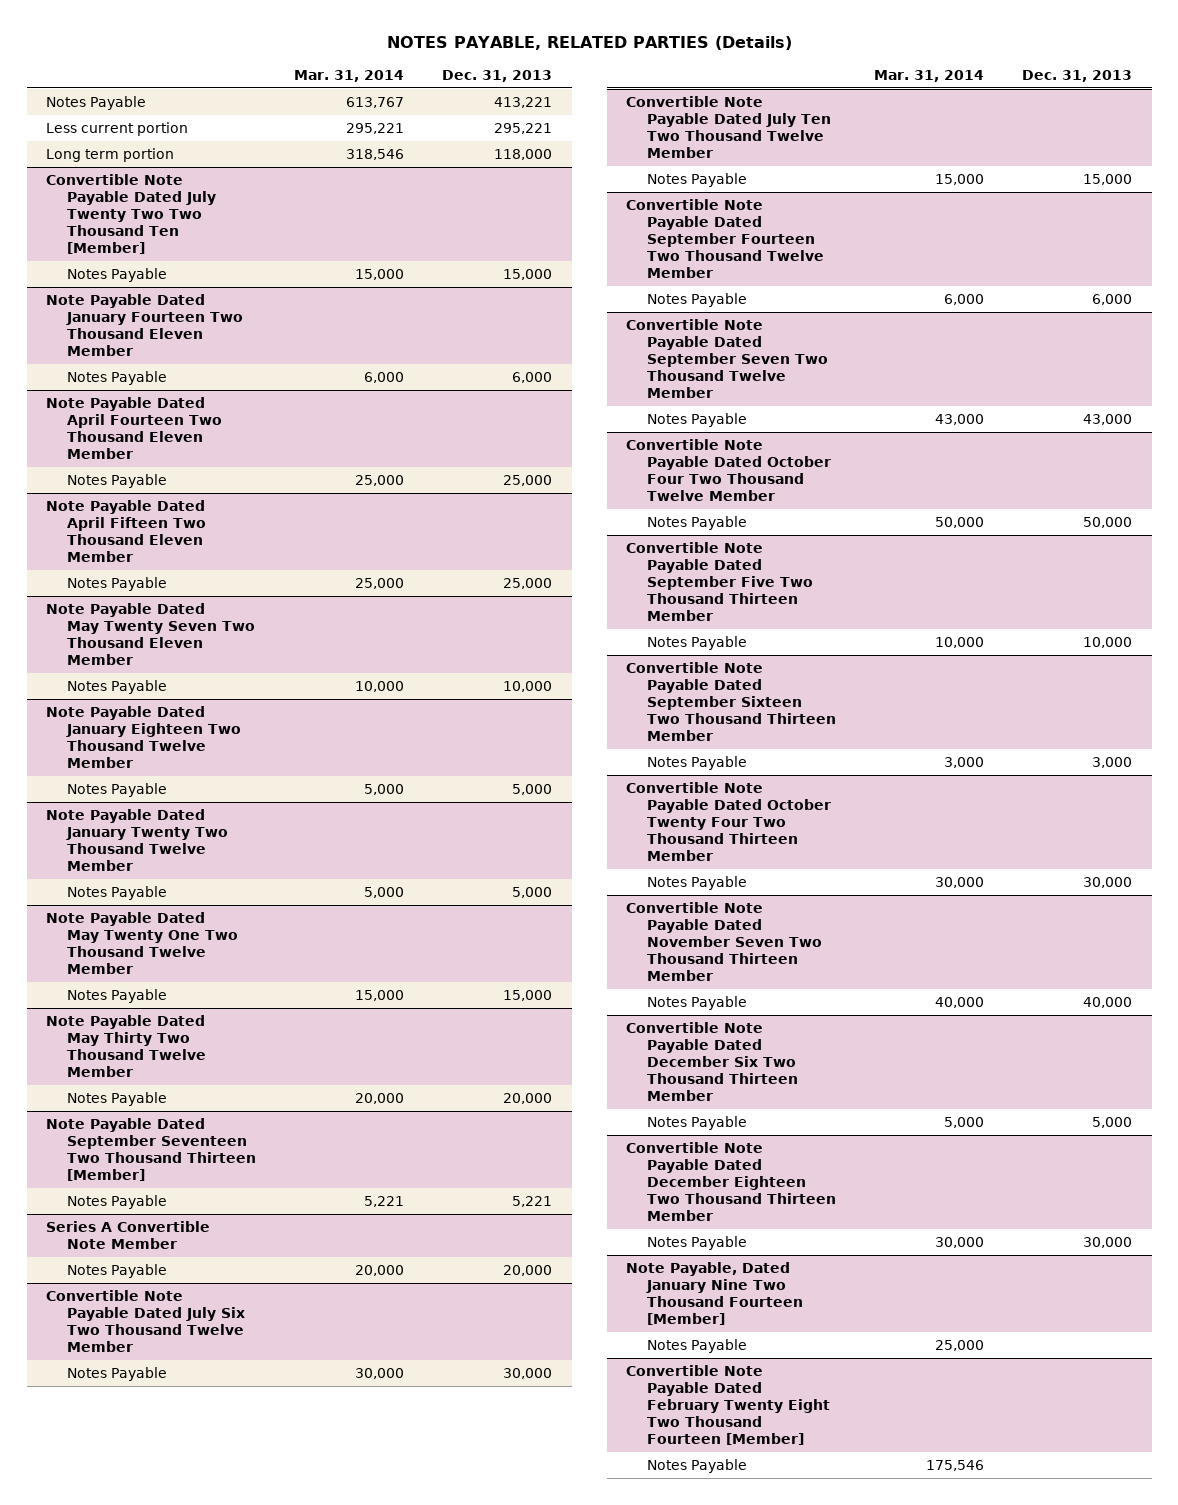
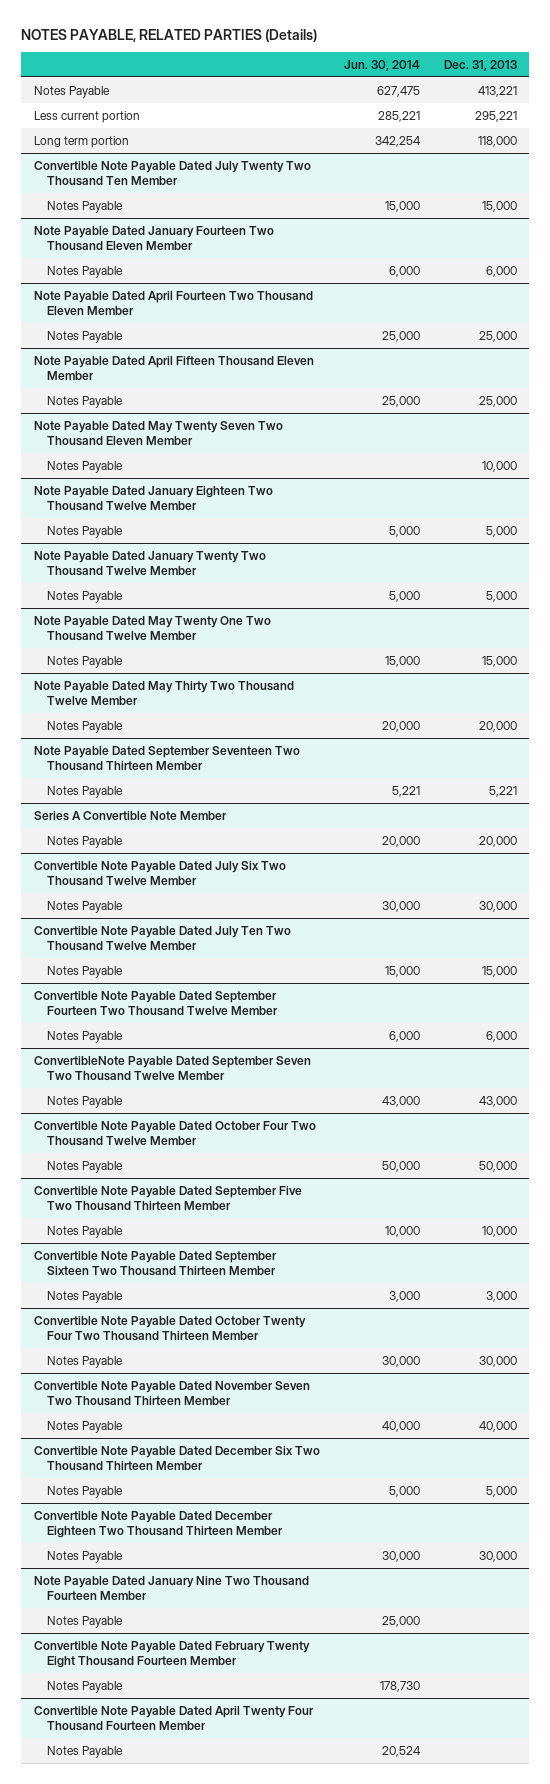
- | Mar. 31, 2014 | Dec. 31, 2013
+ | Jun. 30, 2014 | Dec. 31, 2013
- Convertible Note Payable Dated July Twenty Two Two Thousand Ten [Member]
+ Convertible Note Payable Dated July Twenty Two Thousand Ten Member
- Note Payable Dated April Fifteen Two Thousand Eleven Member
+ Note Payable Dated April Fifteen Thousand Eleven Member
- Note Payable Dated September Seventeen Two Thousand Thirteen [Member]
+ Note Payable Dated September Seventeen Two Thousand Thirteen Member
- Convertible Note Payable Dated September Seven Two Thousand Twelve Member
+ ConvertibleNote Payable Dated September Seven Two Thousand Twelve Member
- Note Payable, Dated January Nine Two Thousand Fourteen [Member]
+ Note Payable Dated January Nine Two Thousand Fourteen Member
- Convertible Note Payable Dated February Twenty Eight Two Thousand Fourteen [Member]
+ Convertible Note Payable Dated February Twenty Eight Thousand Fourteen Member
+ Convertible Note Payable Dated April Twenty Four Thousand Fourteen Member
+ Notes Payable | 20,524 |

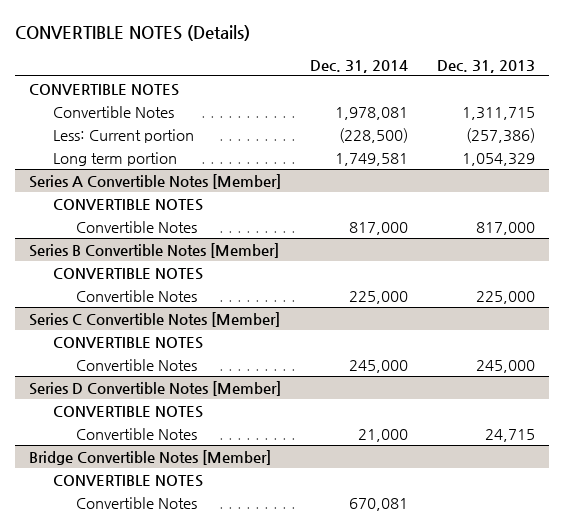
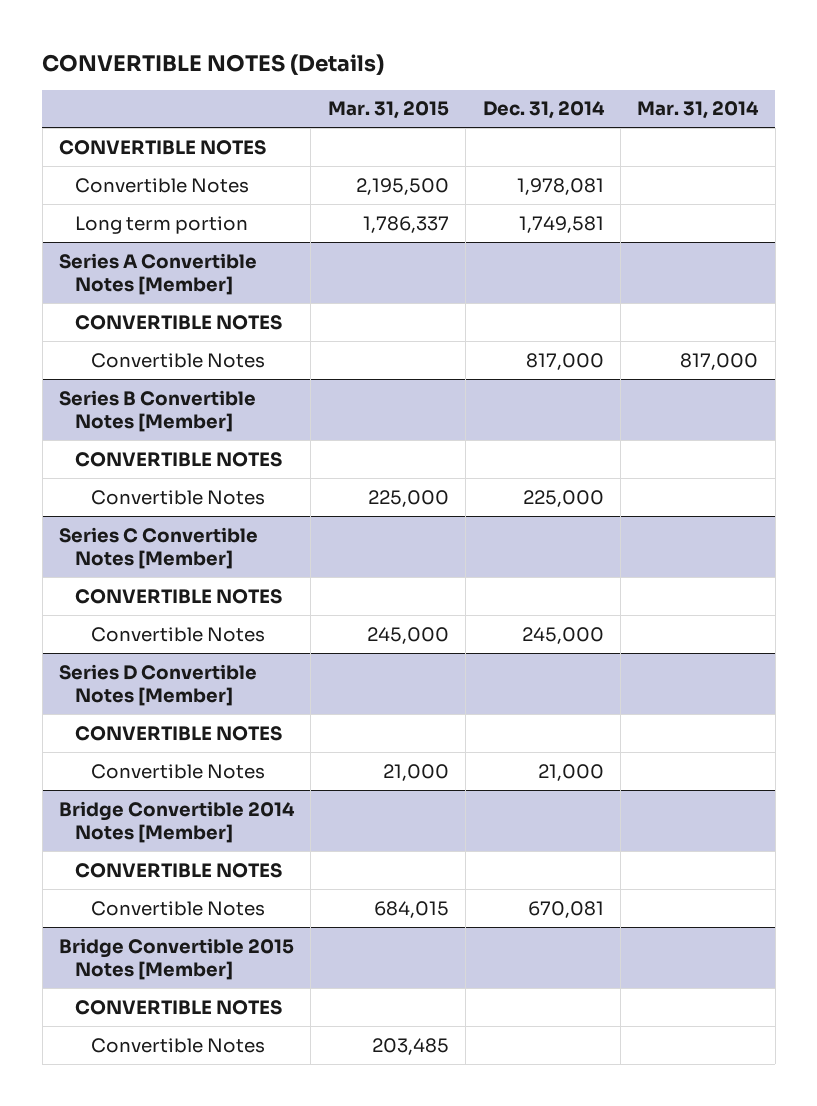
- | Dec. 31, 2014 | Dec. 31, 2013
+ | Mar. 31, 2015 | Dec. 31, 2014 | Mar. 31, 2014
- Less: Current portion | (228,500) | (257,386)
- Bridge Convertible Notes [Member]
+ Bridge Convertible 2014 Notes [Member]
+ Bridge Convertible 2015 Notes [Member]
+ CONVERTIBLE NOTES
+ Convertible Notes | 203,485 | |

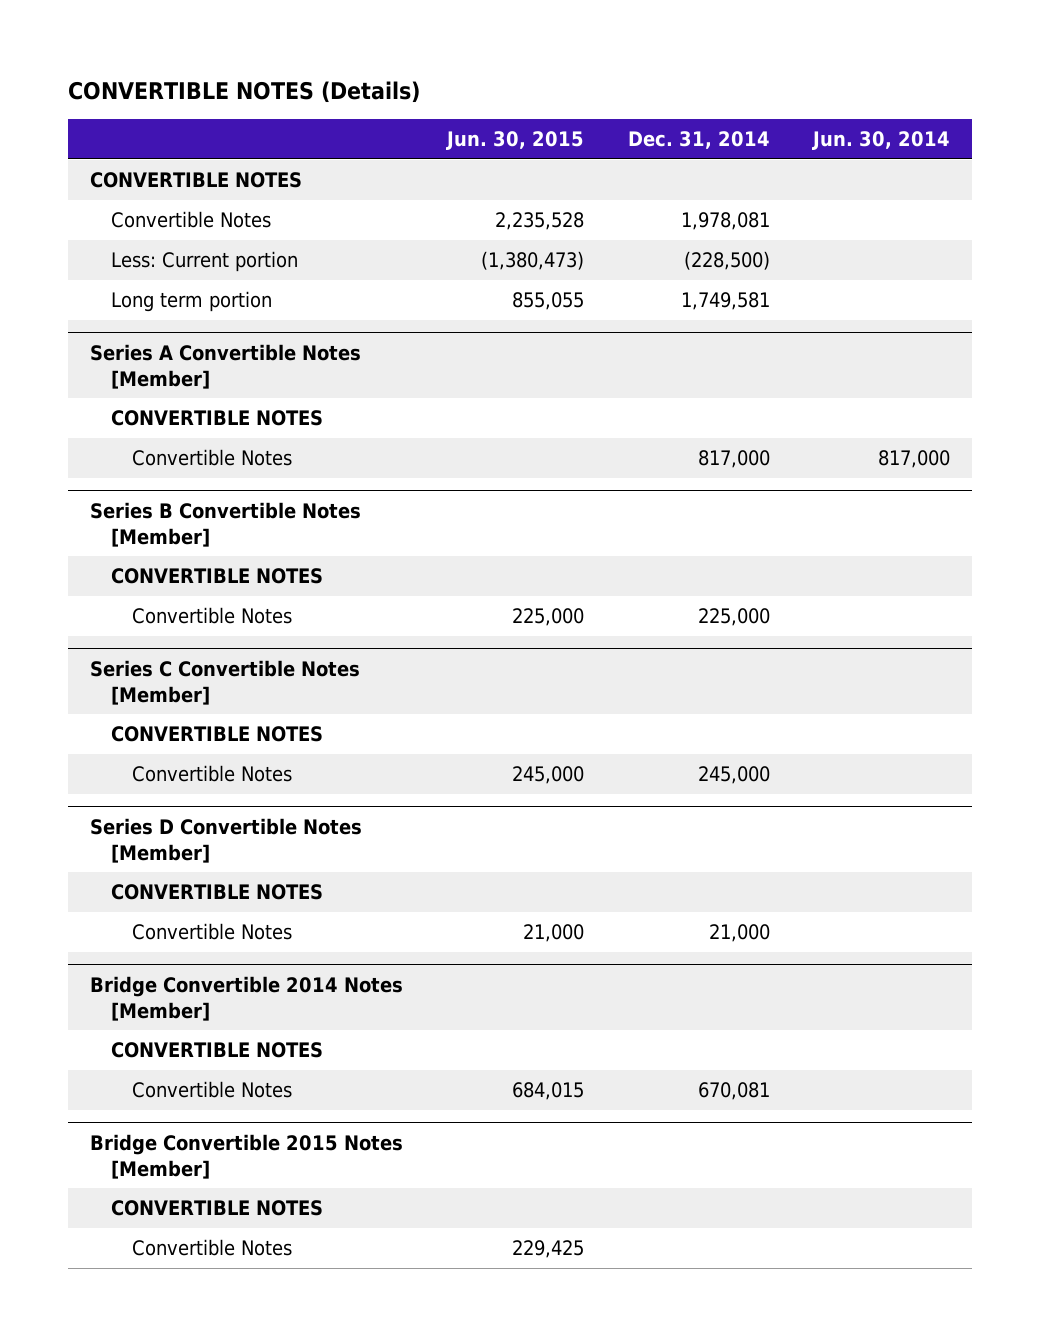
- | Mar. 31, 2015 | Dec. 31, 2014 | Mar. 31, 2014
+ | Jun. 30, 2015 | Dec. 31, 2014 | Jun. 30, 2014
+ Less: Current portion | (1,380,473) | (228,500) |

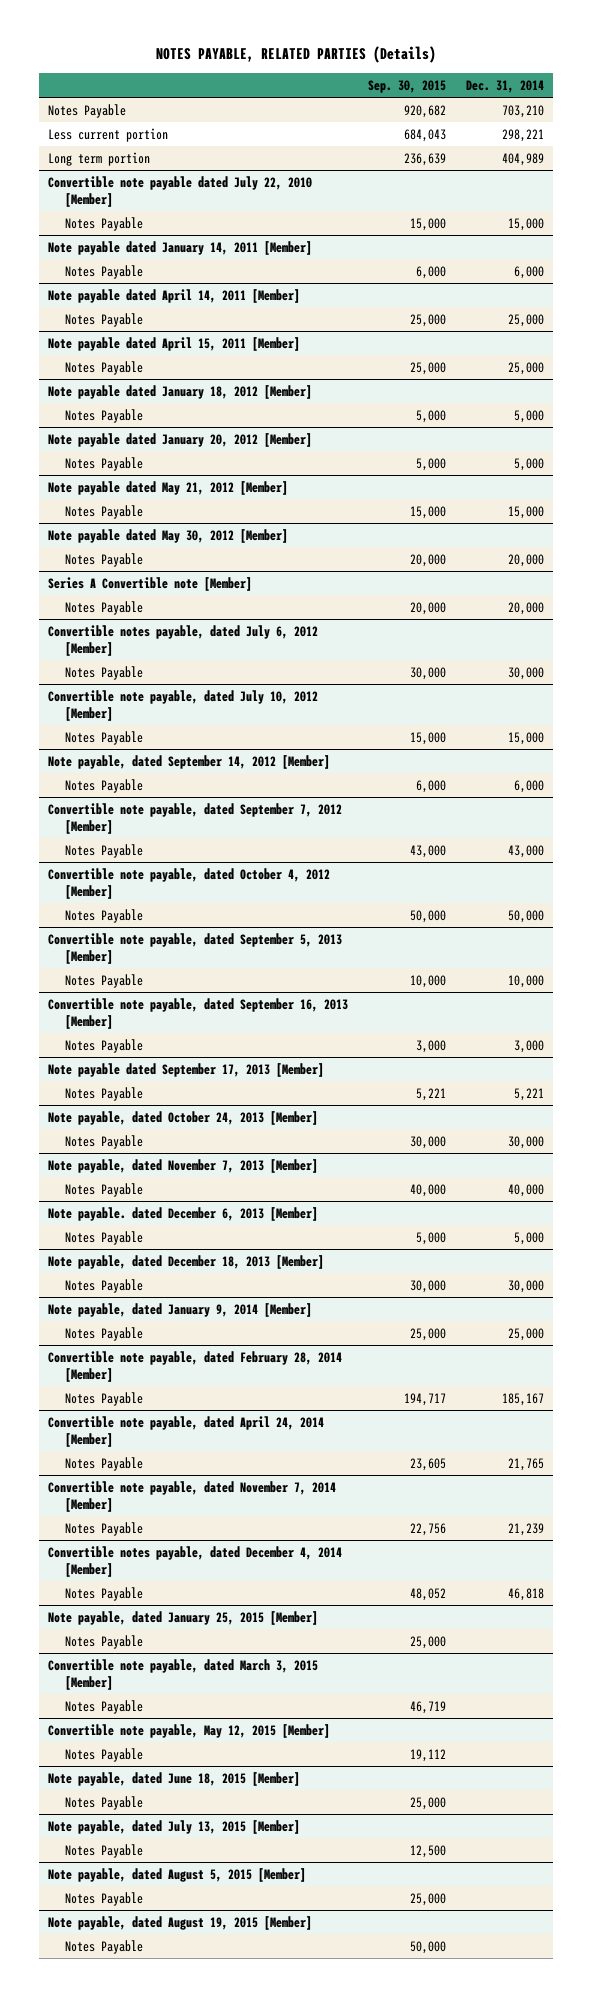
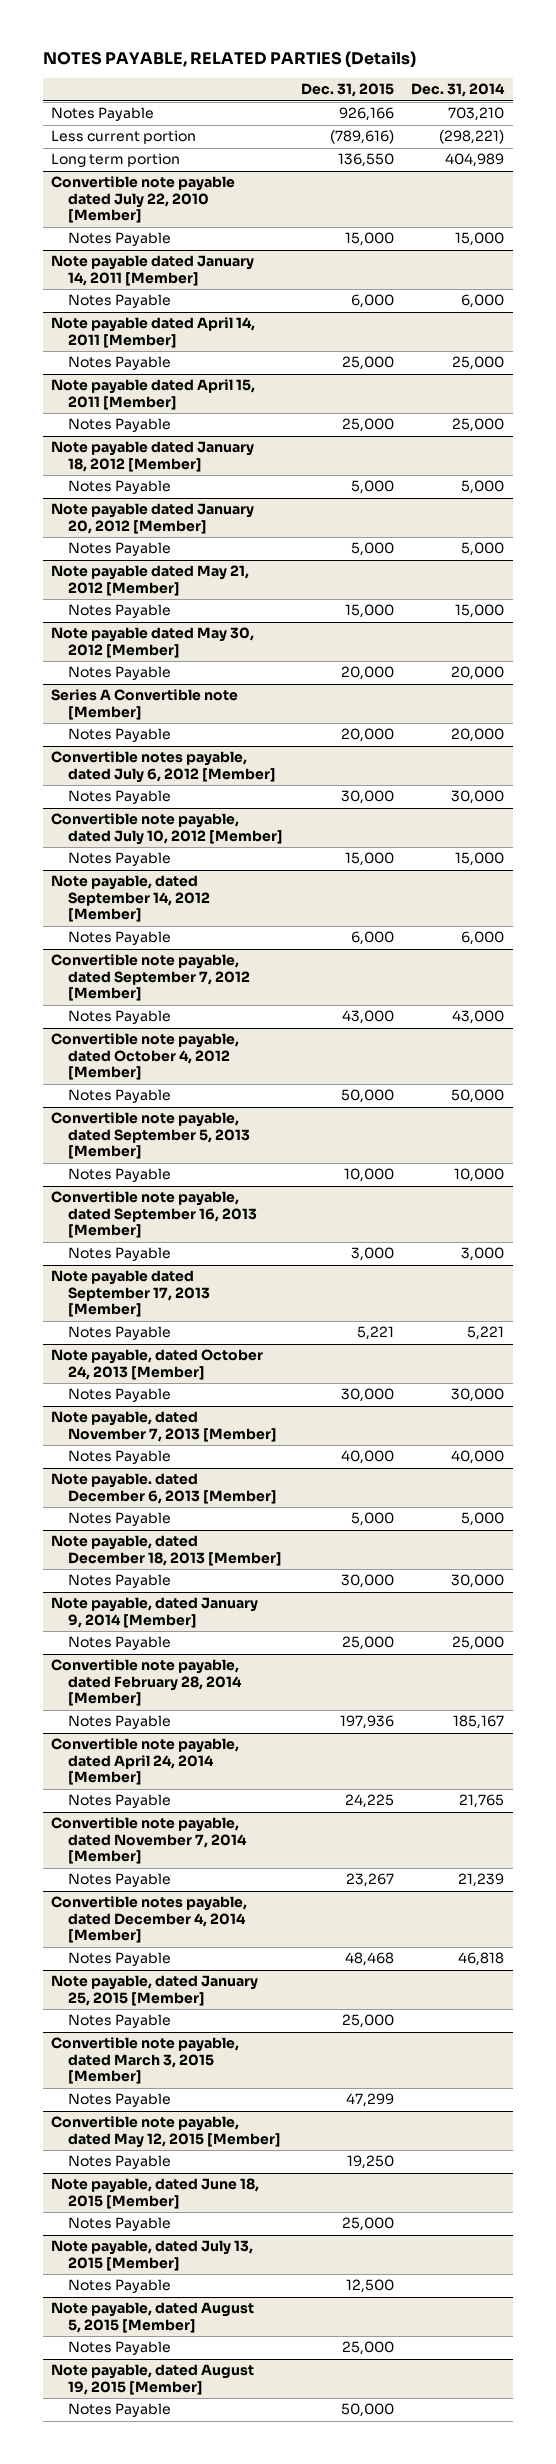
- | Sep. 30, 2015 | Dec. 31, 2014
+ | Dec. 31, 2015 | Dec. 31, 2014
- Less current portion | 684,043 | 298,221
+ Less current portion | (789,616) | (298,221)
- Convertible note payable, May 12, 2015 [Member]
+ Convertible note payable, dated May 12, 2015 [Member]

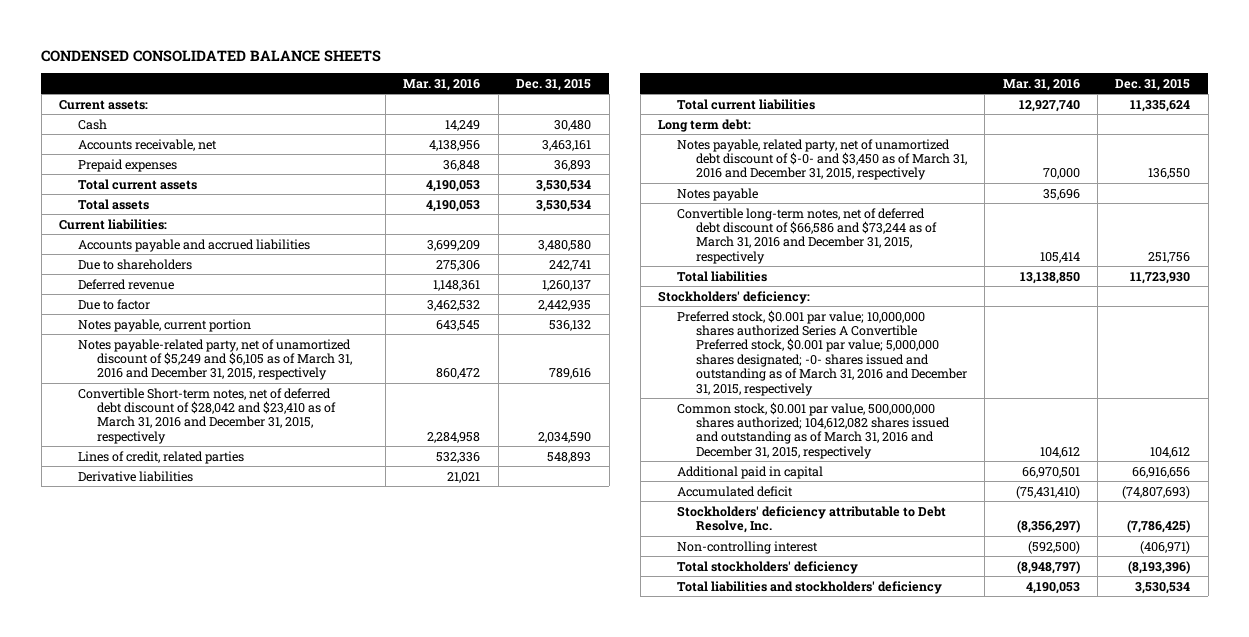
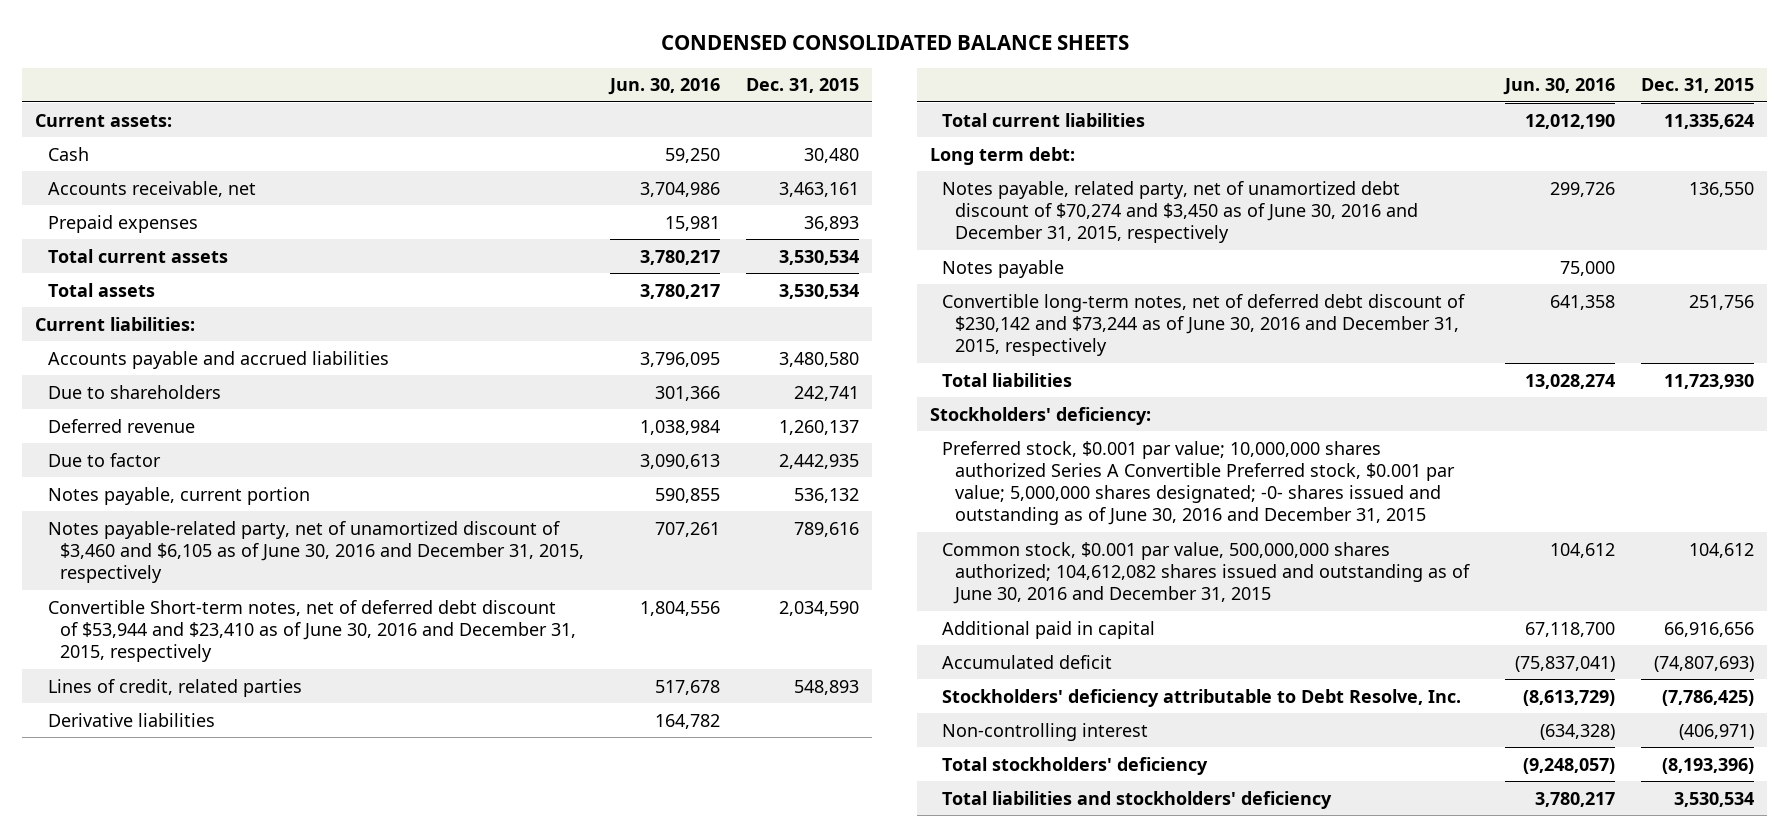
- | Mar. 31, 2016 | Dec. 31, 2015
+ | Jun. 30, 2016 | Dec. 31, 2015
- Notes payable-related party, net of unamortized discount of $5,249 and $6,105 as of March 31, 2016 and December 31, 2015, respectively | 860,472 | 789,616
- Convertible Short-term notes, net of deferred debt discount of $28,042 and $23,410 as of March 31, 2016 and December 31, 2015, respectively | 2,284,958 | 2,034,590
+ Notes payable-related party, net of unamortized discount of $3,460 and $6,105 as of June 30, 2016 and December 31, 2015, respectively | 707,261 | 789,616
+ Convertible Short-term notes, net of deferred debt discount of $53,944 and $23,410 as of June 30, 2016 and December 31, 2015, respectively | 1,804,556 | 2,034,590
- Notes payable, related party, net of unamortized debt discount of $-0- and $3,450 as of March 31, 2016 and December 31, 2015, respectively | 70,000 | 136,550
+ Notes payable, related party, net of unamortized debt discount of $70,274 and $3,450 as of June 30, 2016 and December 31, 2015, respectively | 299,726 | 136,550
- Convertible long-term notes, net of deferred debt discount of $66,586 and $73,244 as of March 31, 2016 and December 31, 2015, respectively | 105,414 | 251,756
+ Convertible long-term notes, net of deferred debt discount of $230,142 and $73,244 as of June 30, 2016 and December 31, 2015, respectively | 641,358 | 251,756
- Preferred stock, $0.001 par value; 10,000,000 shares authorized Series A Convertible Preferred stock, $0.001 par value; 5,000,000 shares designated; -0- shares issued and outstanding as of March 31, 2016 and December 31, 2015, respectively
- Common stock, $0.001 par value, 500,000,000 shares authorized; 104,612,082 shares issued and outstanding as of March 31, 2016 and December 31, 2015, respectively | 104,612 | 104,612
+ Preferred stock, $0.001 par value; 10,000,000 shares authorized Series A Convertible Preferred stock, $0.001 par value; 5,000,000 shares designated; -0- shares issued and outstanding as of June 30, 2016 and December 31, 2015
+ Common stock, $0.001 par value, 500,000,000 shares authorized; 104,612,082 shares issued and outstanding as of June 30, 2016 and December 31, 2015 | 104,612 | 104,612

